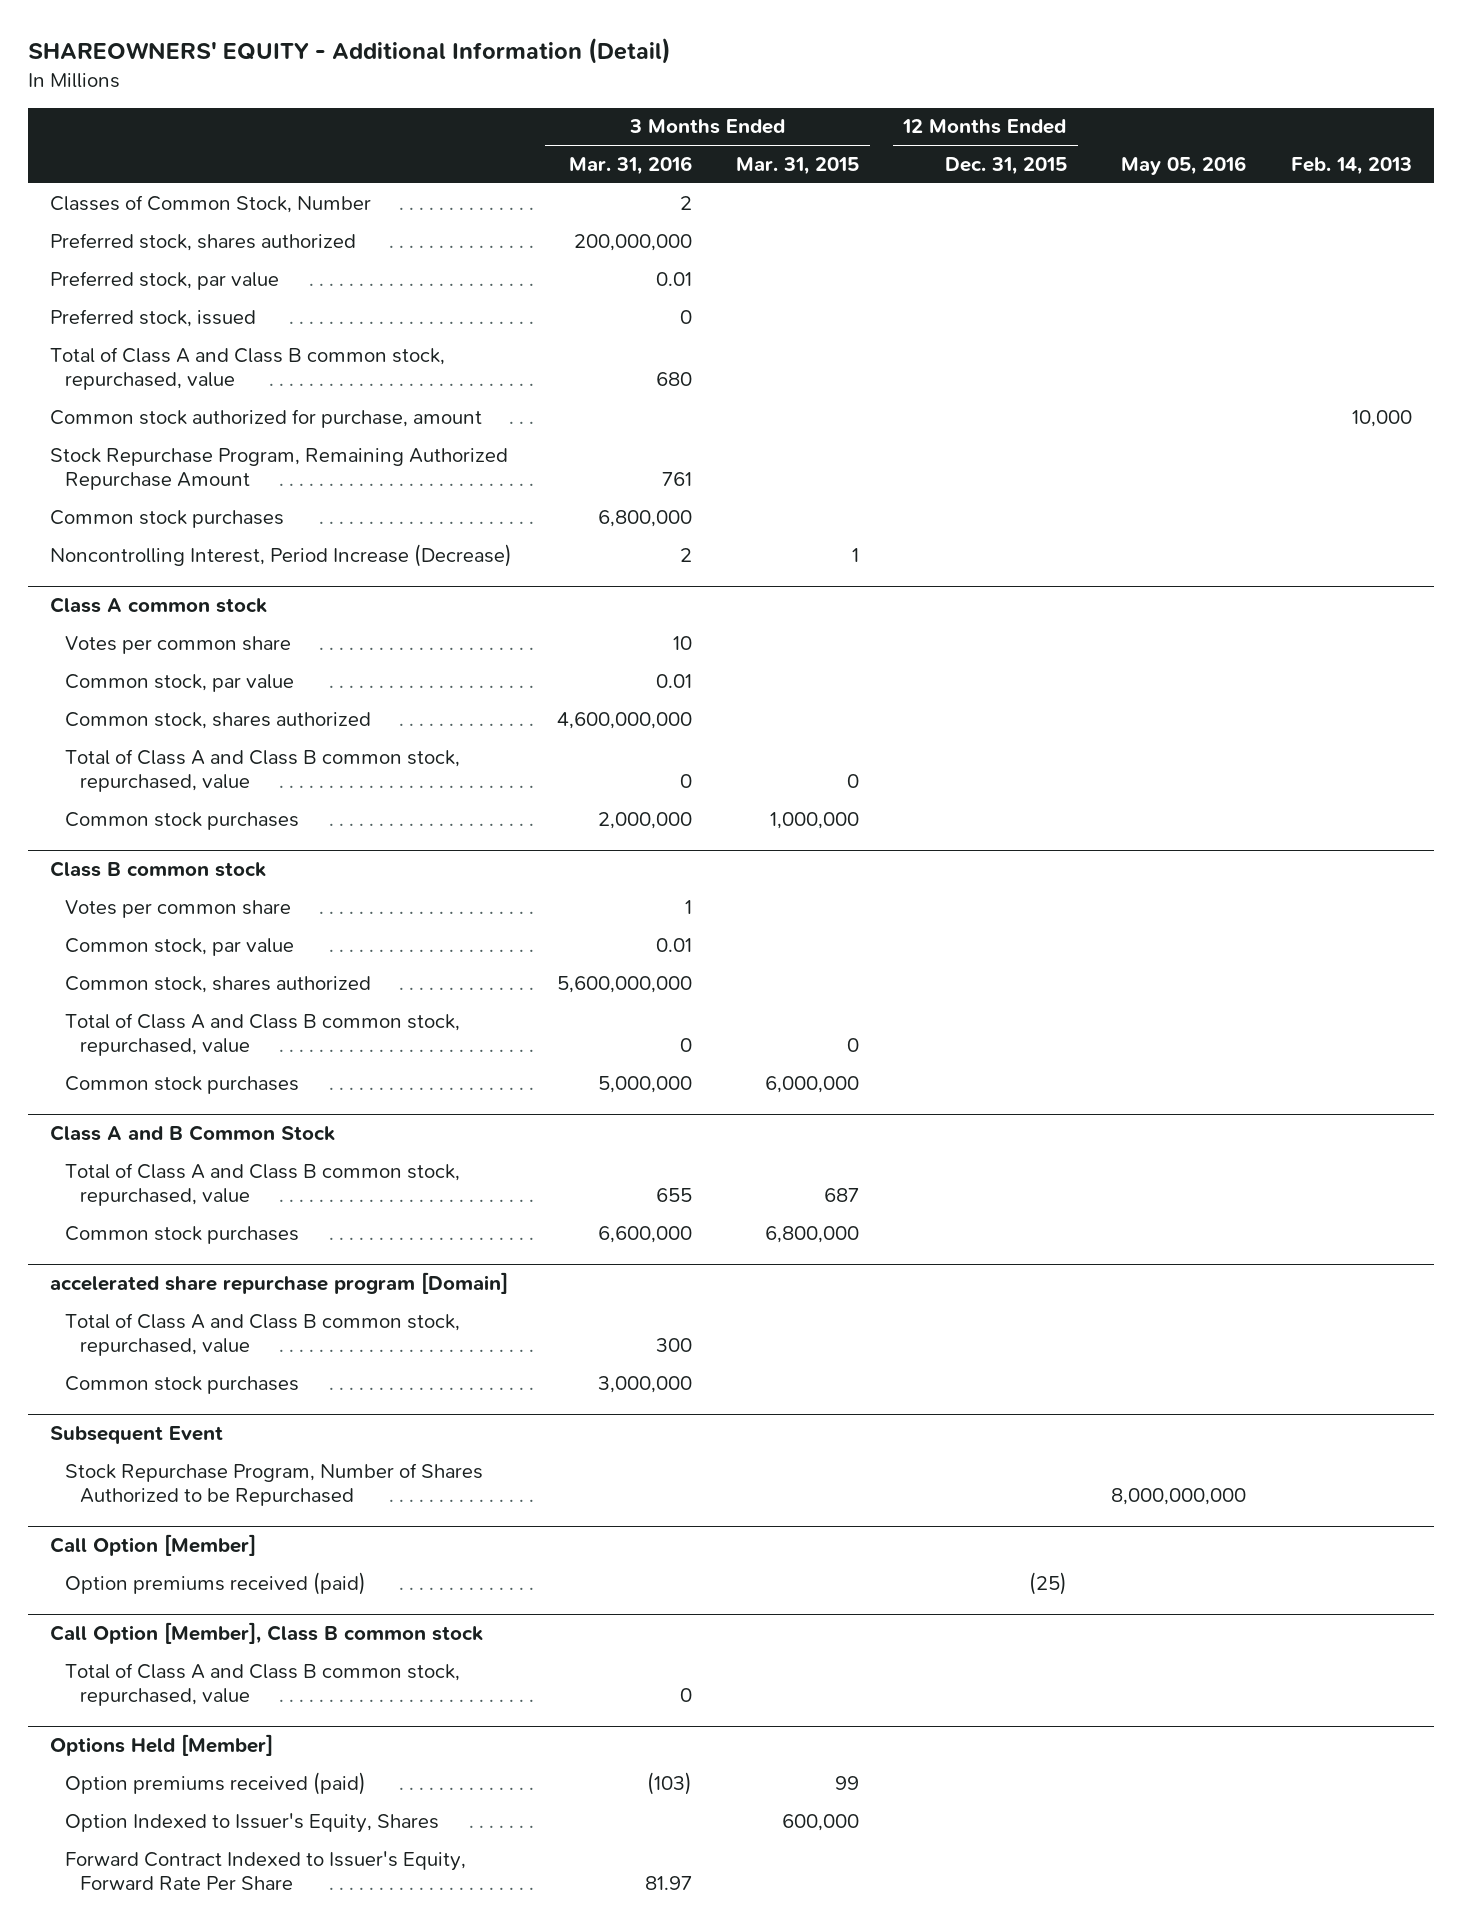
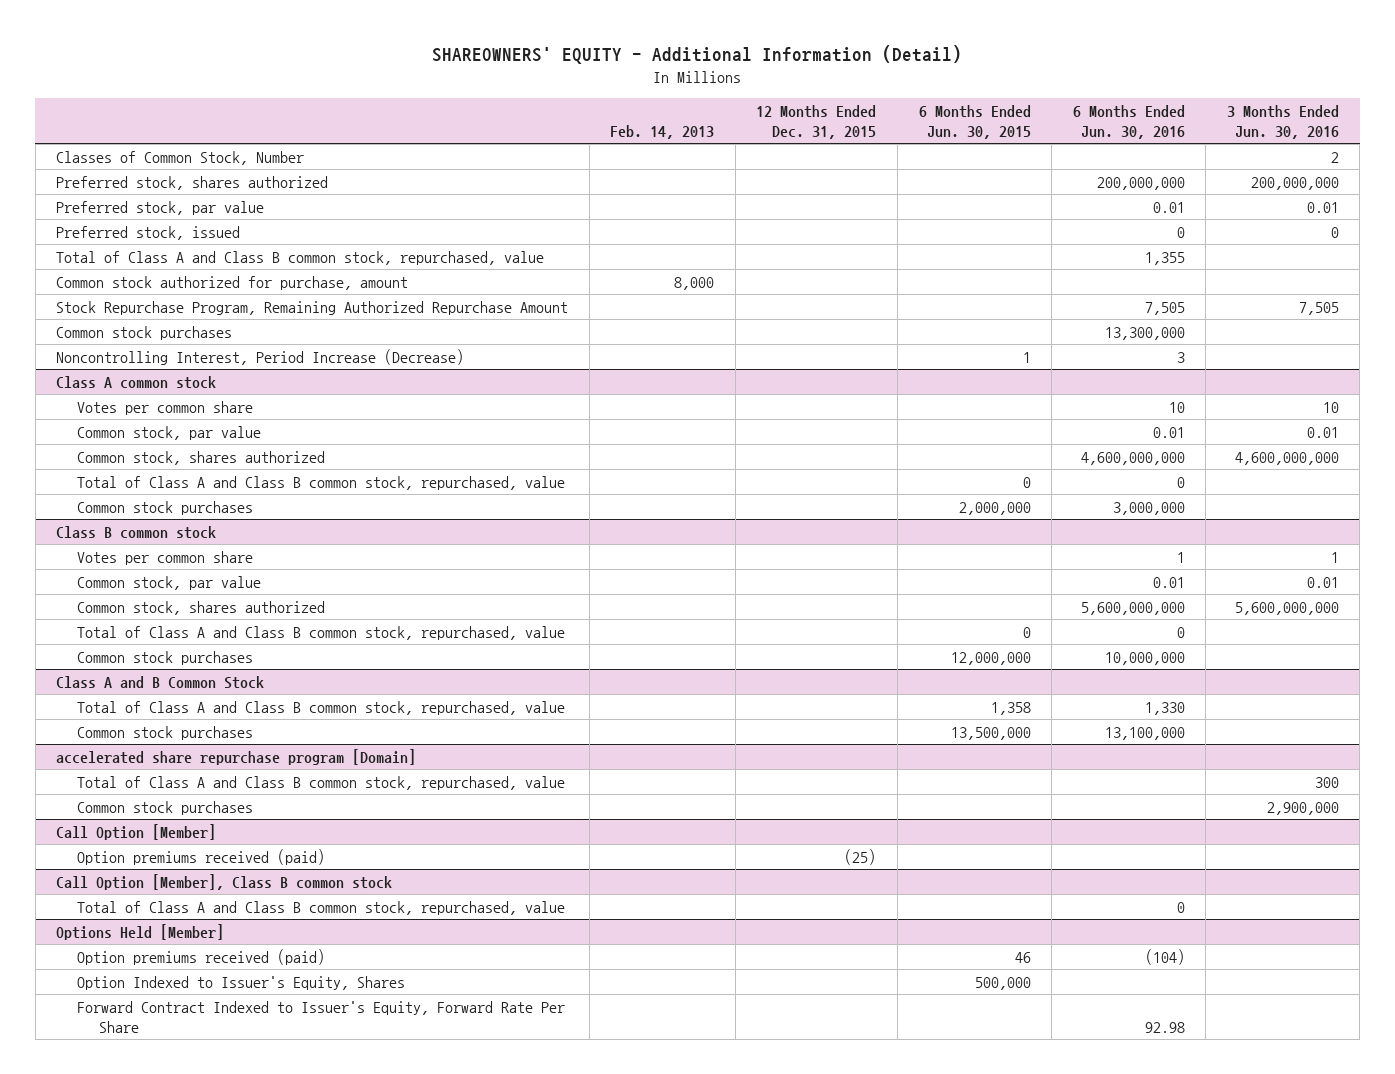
- | 3 Months Ended Mar. 31, 2016 | 3 Months Ended Mar. 31, 2015 | 12 Months Ended Dec. 31, 2015 | May 05, 2016 | Feb. 14, 2013
+ | Feb. 14, 2013 | 12 Months Ended Dec. 31, 2015 | 6 Months Ended Jun. 30, 2015 | 6 Months Ended Jun. 30, 2016 | 3 Months Ended Jun. 30, 2016
- Common stock authorized for purchase, amount | | | | | 10,000
+ Common stock authorized for purchase, amount | 8,000 | | | |
- Subsequent Event
- Stock Repurchase Program, Number of Shares Authorized to be Repurchased | | | | 8,000,000,000 |

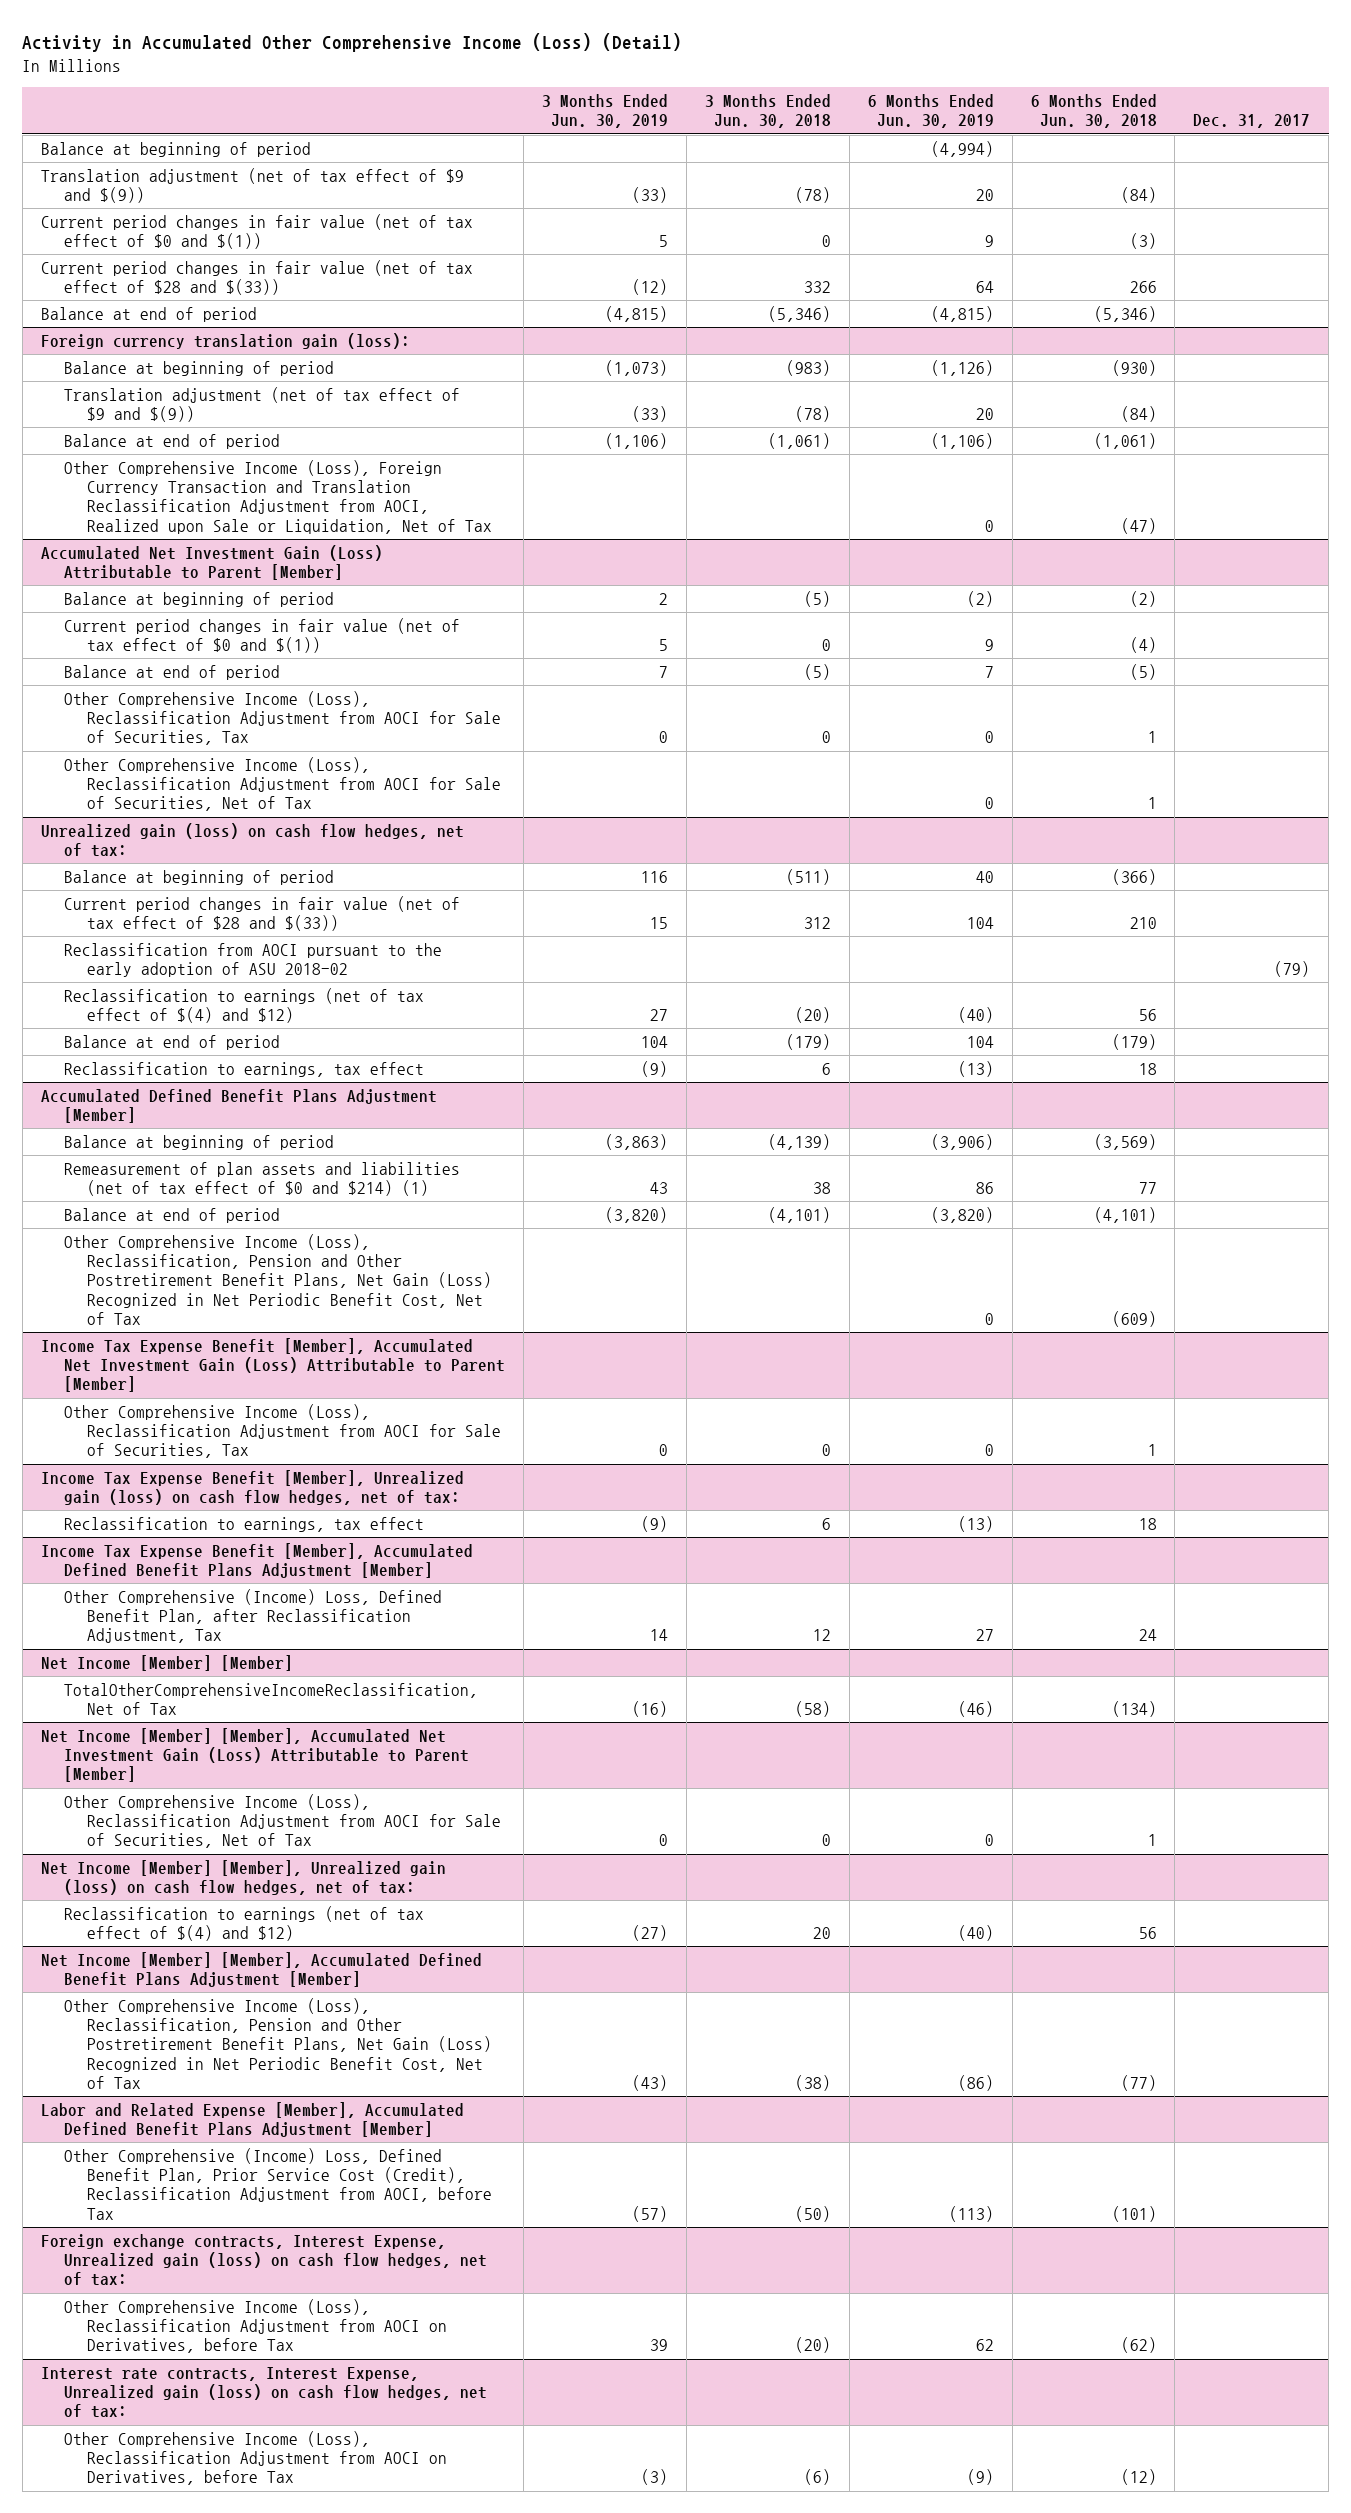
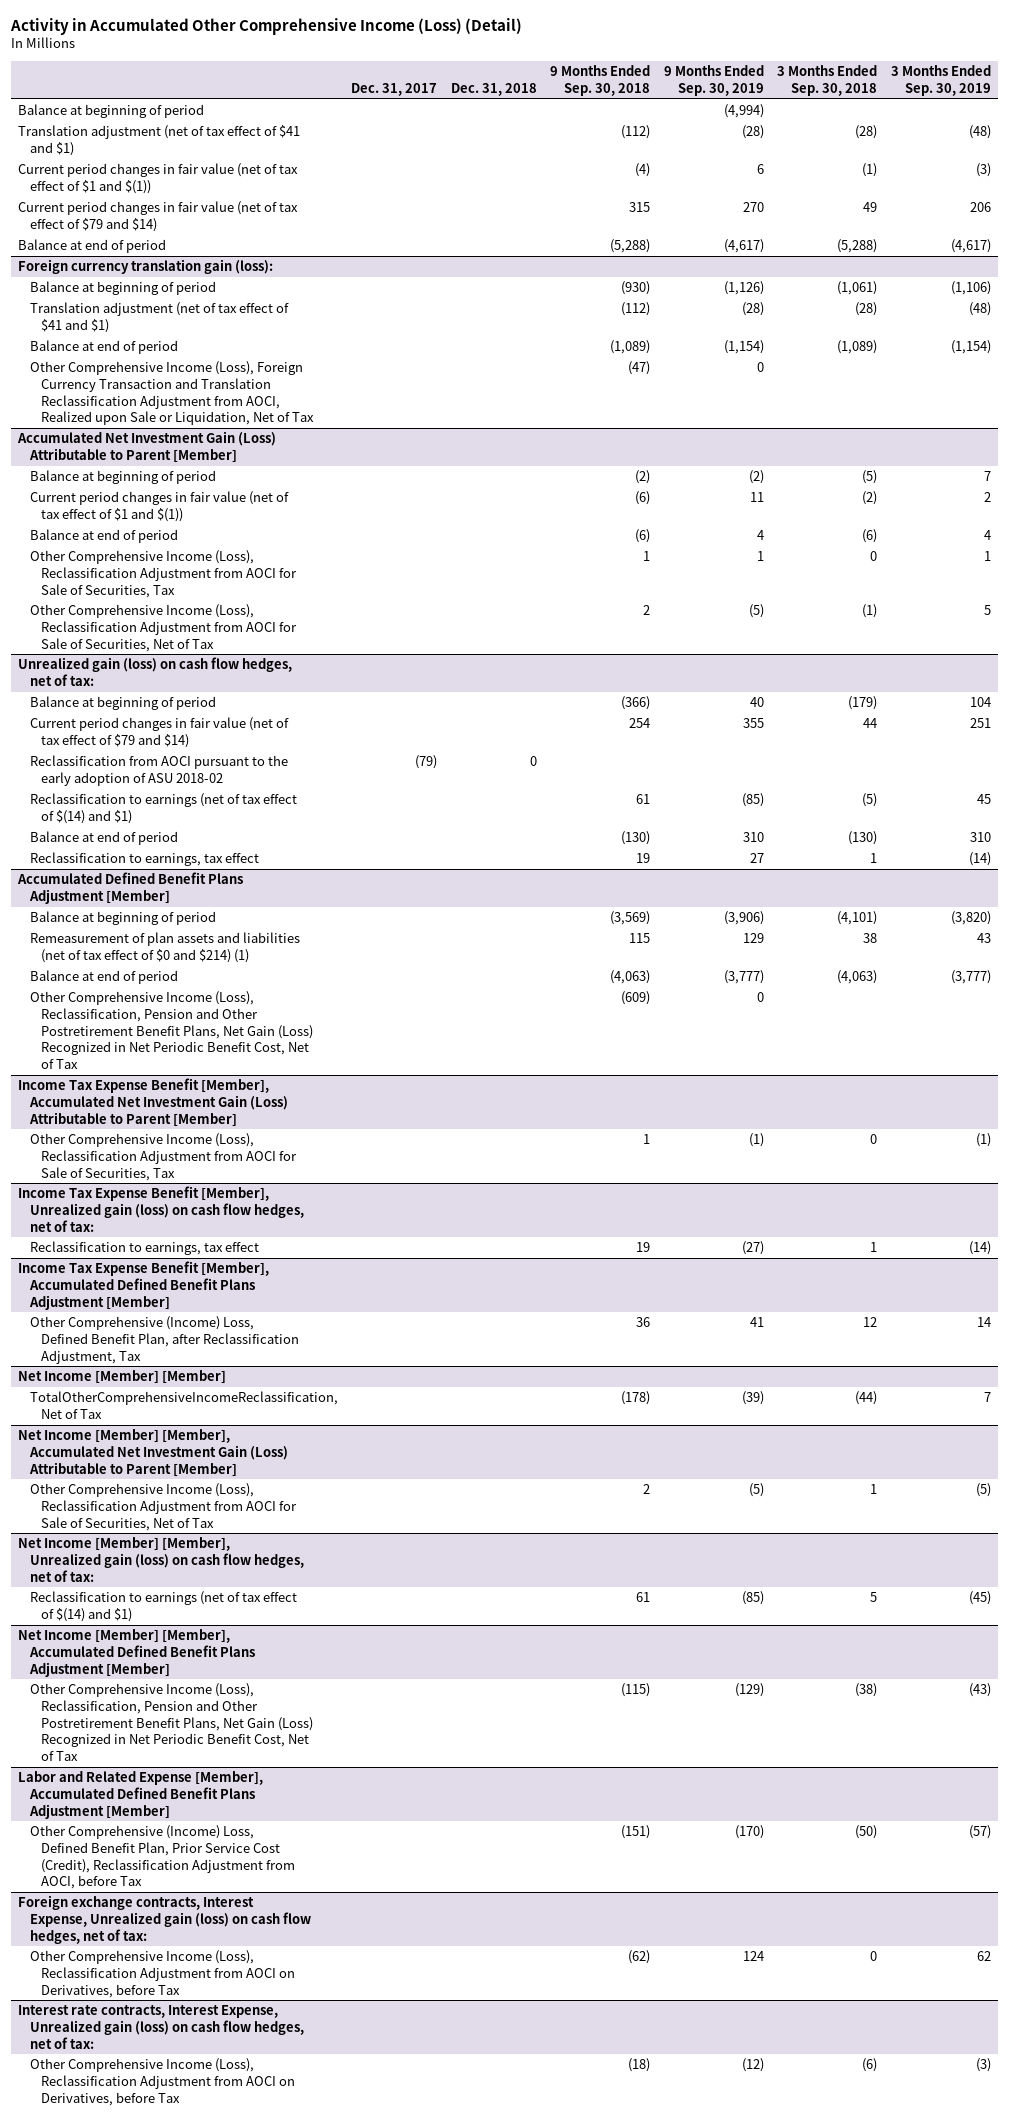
- | 3 Months Ended Jun. 30, 2019 | 3 Months Ended Jun. 30, 2018 | 6 Months Ended Jun. 30, 2019 | 6 Months Ended Jun. 30, 2018 | Dec. 31, 2017
+ | Dec. 31, 2017 | Dec. 31, 2018 | 9 Months Ended Sep. 30, 2018 | 9 Months Ended Sep. 30, 2019 | 3 Months Ended Sep. 30, 2018 | 3 Months Ended Sep. 30, 2019
- Translation adjustment (net of tax effect of $9 and $(9)) | (33) | (78) | 20 | (84) |
- Current period changes in fair value (net of tax effect of $0 and $(1)) | 5 | 0 | 9 | (3) |
- Current period changes in fair value (net of tax effect of $28 and $(33)) | (12) | 332 | 64 | 266 |
+ Translation adjustment (net of tax effect of $41 and $1) | | | (112) | (28) | (28) | (48)
+ Current period changes in fair value (net of tax effect of $1 and $(1)) | | | (4) | 6 | (1) | (3)
+ Current period changes in fair value (net of tax effect of $79 and $14) | | | 315 | 270 | 49 | 206
@ Foreign currency translation gain (loss):
- Translation adjustment (net of tax effect of $9 and $(9)) | (33) | (78) | 20 | (84) |
+ Translation adjustment (net of tax effect of $41 and $1) | | | (112) | (28) | (28) | (48)
@ Accumulated Net Investment Gain (Loss) Attributable to Parent [Member]
- Current period changes in fair value (net of tax effect of $0 and $(1)) | 5 | 0 | 9 | (4) |
+ Current period changes in fair value (net of tax effect of $1 and $(1)) | | | (6) | 11 | (2) | 2
@ Unrealized gain (loss) on cash flow hedges, net of tax:
- Current period changes in fair value (net of tax effect of $28 and $(33)) | 15 | 312 | 104 | 210 |
+ Current period changes in fair value (net of tax effect of $79 and $14) | | | 254 | 355 | 44 | 251
- Reclassification to earnings (net of tax effect of $(4) and $12) | 27 | (20) | (40) | 56 |
+ Reclassification to earnings (net of tax effect of $(14) and $1) | | | 61 | (85) | (5) | 45
@ Net Income [Member] [Member], Unrealized gain (loss) on cash flow hedges, net of tax:
- Reclassification to earnings (net of tax effect of $(4) and $12) | (27) | 20 | (40) | 56 |
+ Reclassification to earnings (net of tax effect of $(14) and $1) | | | 61 | (85) | 5 | (45)

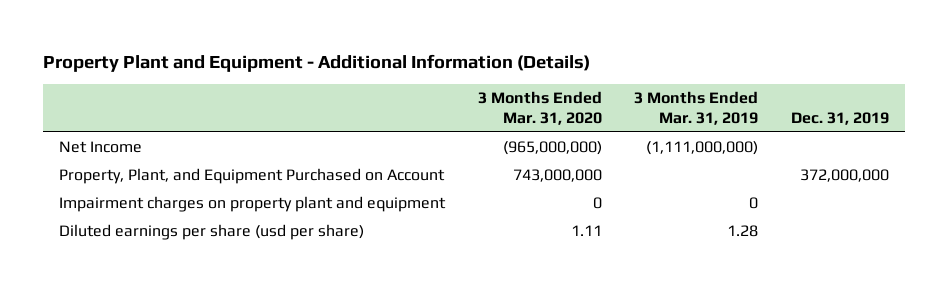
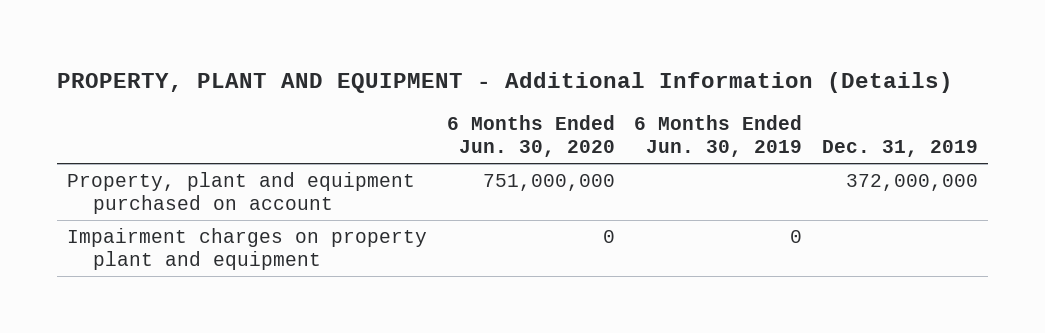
- Property Plant and Equipment - Additional Information (Details)
+ PROPERTY, PLANT AND EQUIPMENT - Additional Information (Details)
- | 3 Months Ended Mar. 31, 2020 | 3 Months Ended Mar. 31, 2019 | Dec. 31, 2019
+ | 6 Months Ended Jun. 30, 2020 | 6 Months Ended Jun. 30, 2019 | Dec. 31, 2019
- Net Income | (965,000,000) | (1,111,000,000) |
- Property, Plant, and Equipment Purchased on Account | 743,000,000 | | 372,000,000
+ Property, plant and equipment purchased on account | 751,000,000 | | 372,000,000
- Diluted earnings per share (usd per share) | 1.11 | 1.28 |

